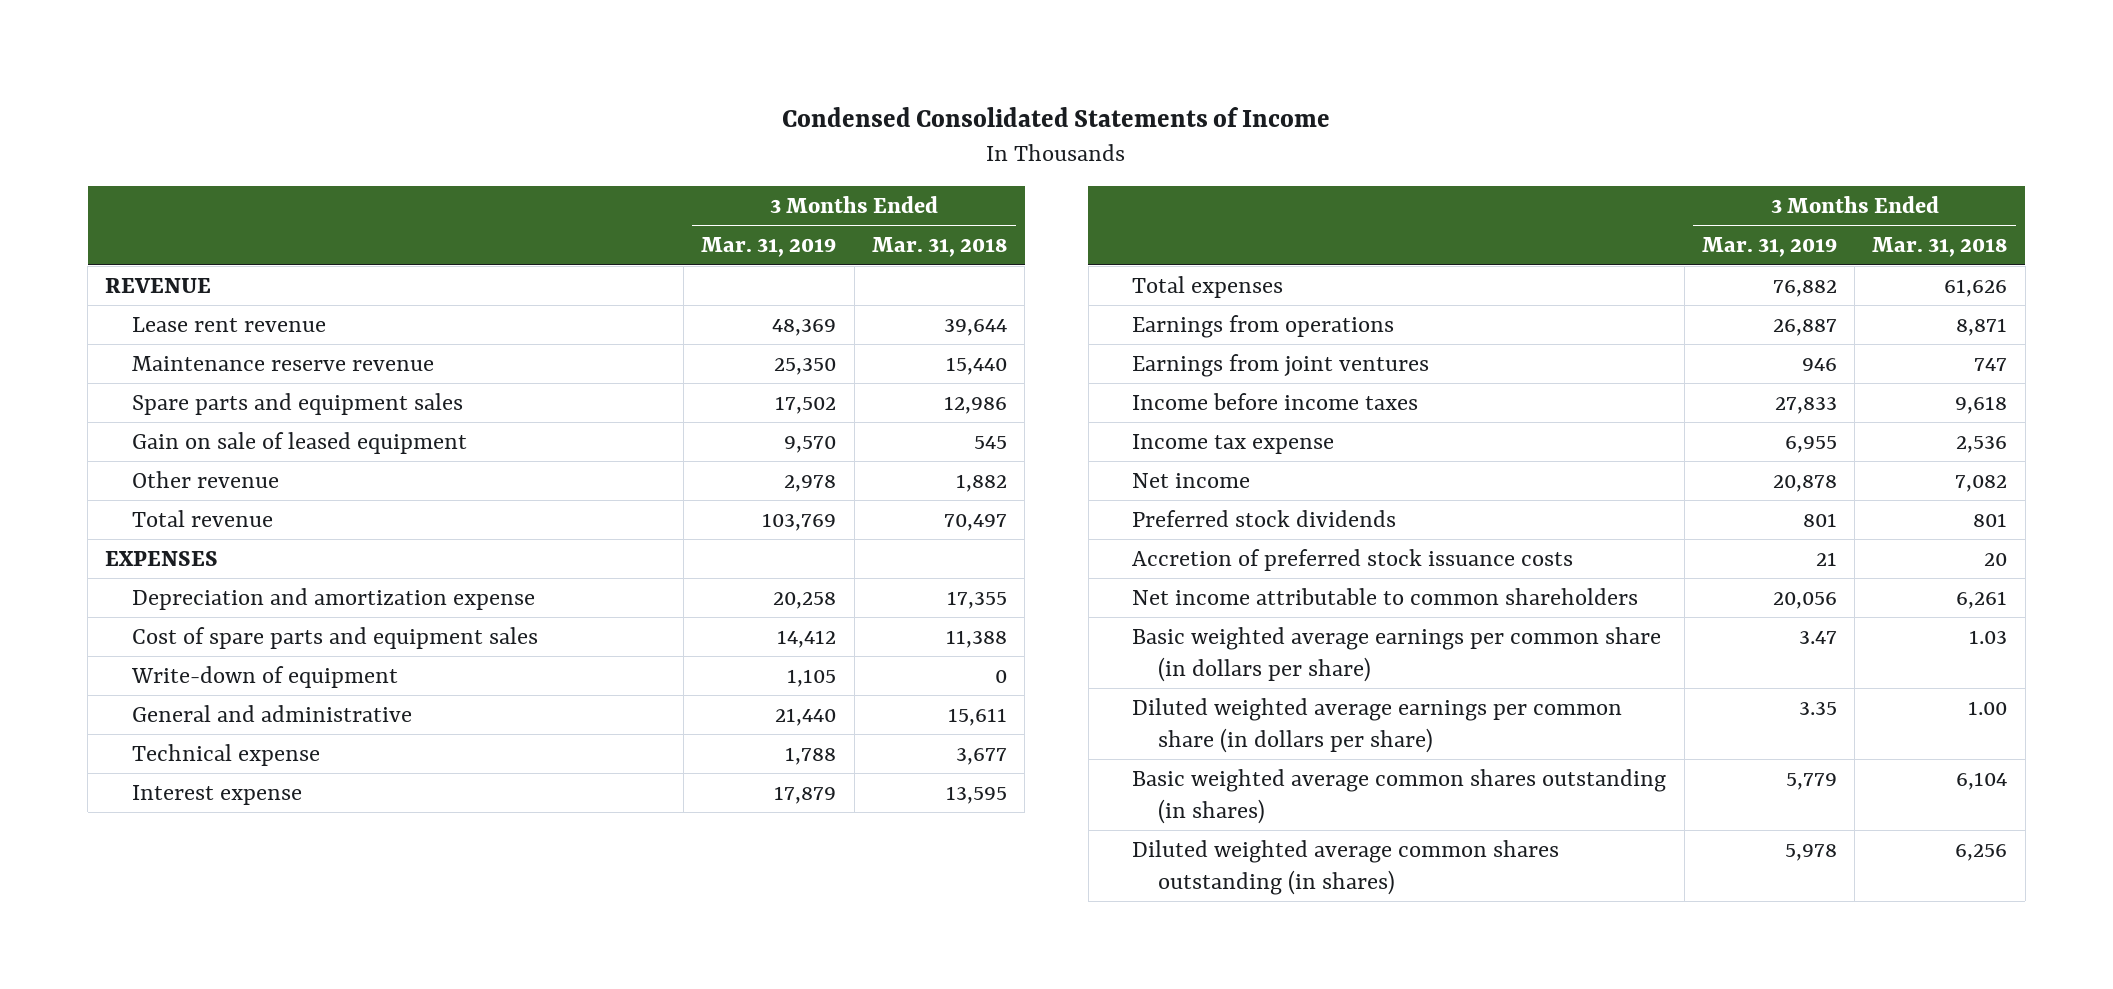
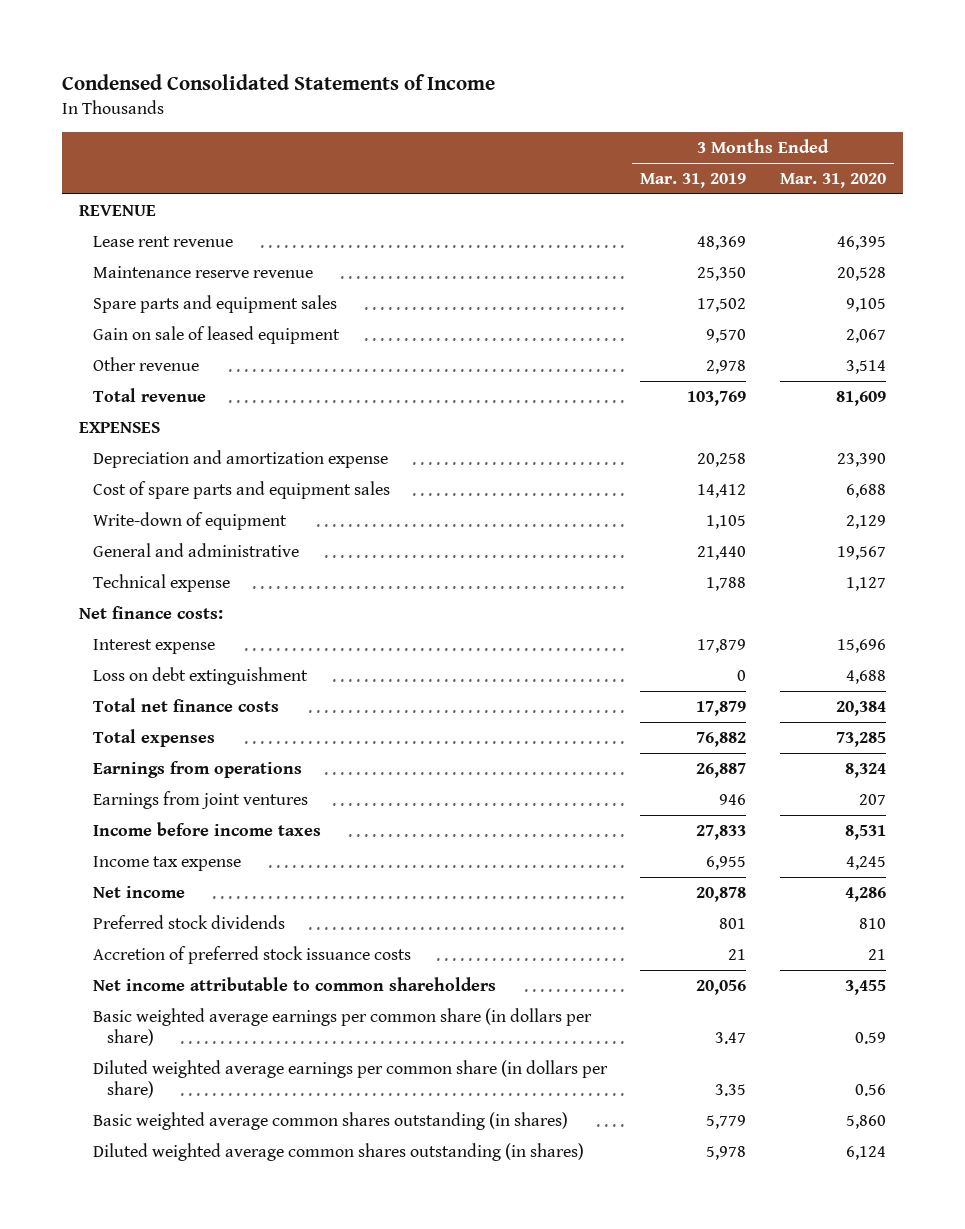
- | 3 Months Ended Mar. 31, 2019 | 3 Months Ended Mar. 31, 2018
+ | 3 Months Ended Mar. 31, 2019 | 3 Months Ended Mar. 31, 2020
+ Net finance costs:
+ Loss on debt extinguishment | 0 | 4,688
+ Total net finance costs | 17,879 | 20,384

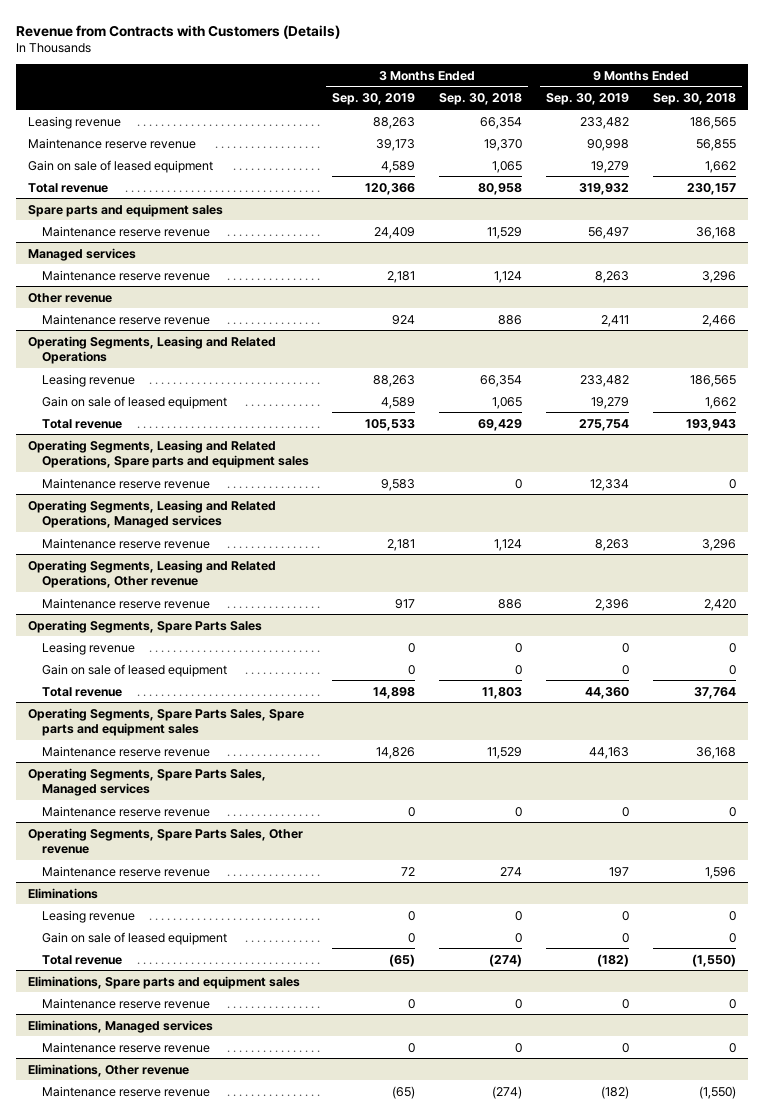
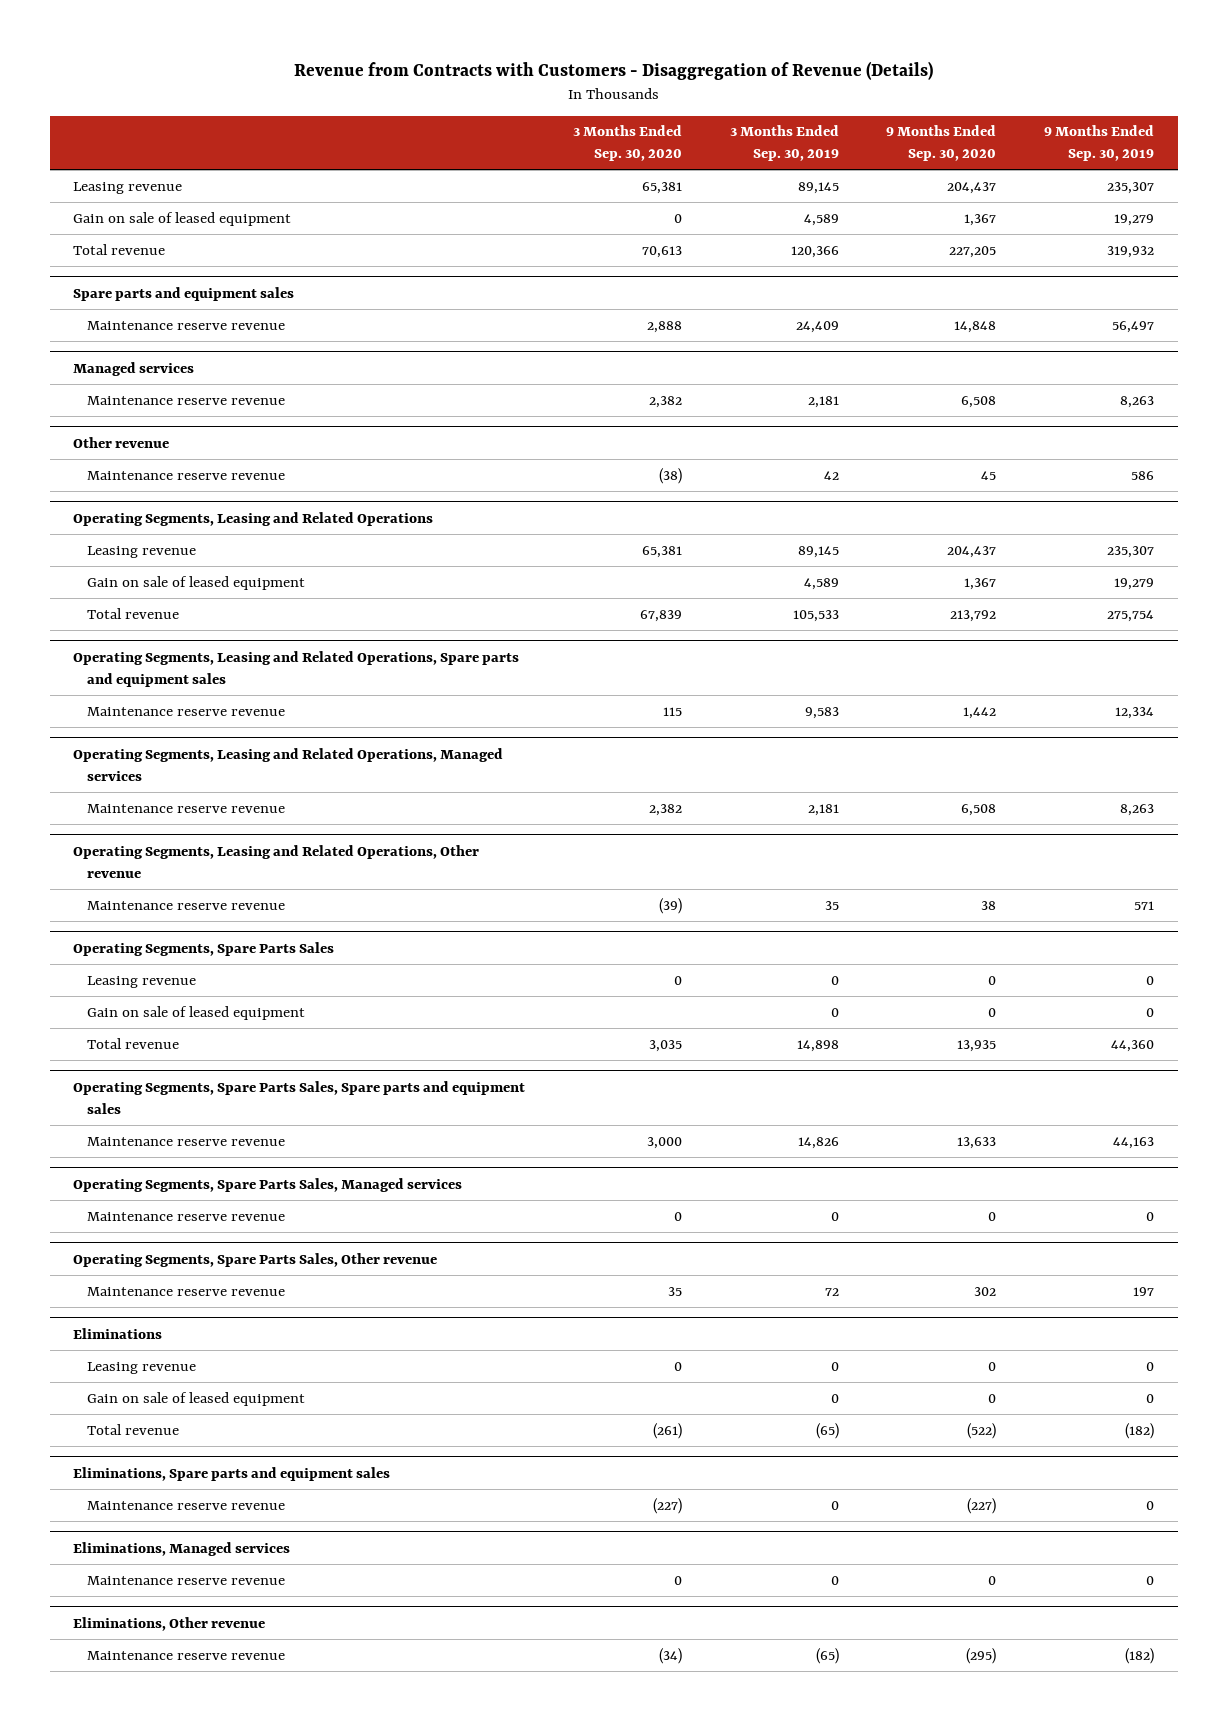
- Revenue from Contracts with Customers (Details)
+ Revenue from Contracts with Customers - Disaggregation of Revenue (Details)
- | 3 Months Ended Sep. 30, 2019 | 3 Months Ended Sep. 30, 2018 | 9 Months Ended Sep. 30, 2019 | 9 Months Ended Sep. 30, 2018
+ | 3 Months Ended Sep. 30, 2020 | 3 Months Ended Sep. 30, 2019 | 9 Months Ended Sep. 30, 2020 | 9 Months Ended Sep. 30, 2019
- Leasing revenue | 88,263 | 66,354 | 233,482 | 186,565
- Maintenance reserve revenue | 39,173 | 19,370 | 90,998 | 56,855
+ Leasing revenue | 65,381 | 89,145 | 204,437 | 235,307
@ Other revenue
- Maintenance reserve revenue | 924 | 886 | 2,411 | 2,466
+ Maintenance reserve revenue | (38) | 42 | 45 | 586
@ Operating Segments, Leasing and Related Operations
- Leasing revenue | 88,263 | 66,354 | 233,482 | 186,565
+ Leasing revenue | 65,381 | 89,145 | 204,437 | 235,307
@ Operating Segments, Leasing and Related Operations, Other revenue
- Maintenance reserve revenue | 917 | 886 | 2,396 | 2,420
+ Maintenance reserve revenue | (39) | 35 | 38 | 571

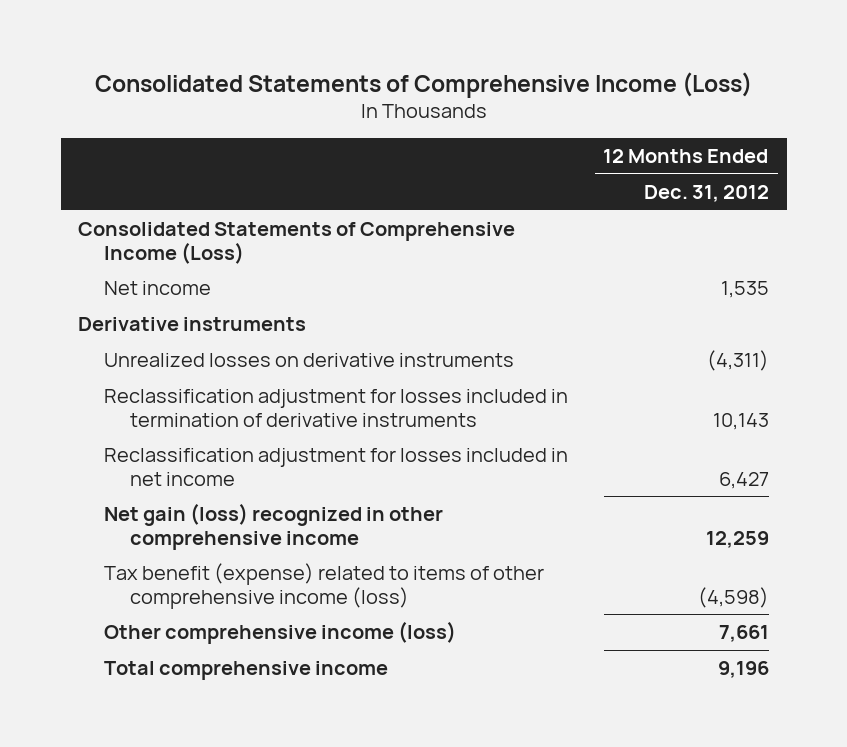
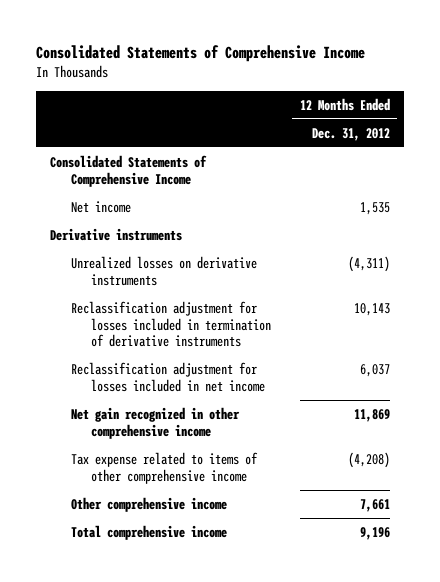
- Consolidated Statements of Comprehensive Income (Loss)
+ Consolidated Statements of Comprehensive Income
- Consolidated Statements of Comprehensive Income (Loss)
+ Consolidated Statements of Comprehensive Income
- Reclassification adjustment for losses included in net income | 6,427
- Net gain (loss) recognized in other comprehensive income | 12,259
- Tax benefit (expense) related to items of other comprehensive income (loss) | (4,598)
- Other comprehensive income (loss) | 7,661
+ Reclassification adjustment for losses included in net income | 6,037
+ Net gain recognized in other comprehensive income | 11,869
+ Tax expense related to items of other comprehensive income | (4,208)
+ Other comprehensive income | 7,661

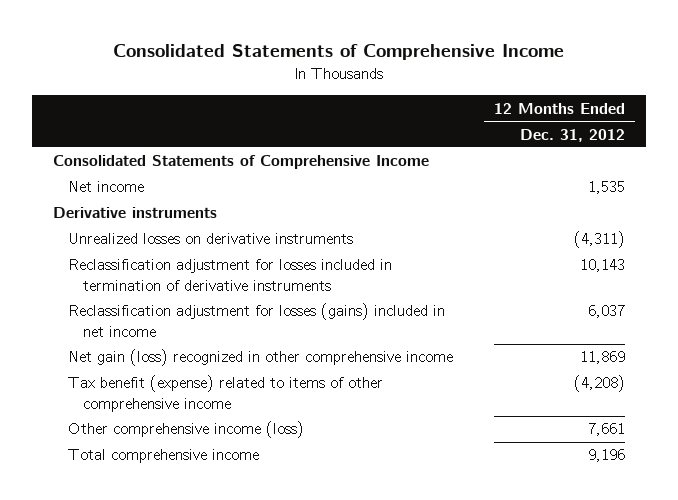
- Reclassification adjustment for losses included in net income | 6,037
- Net gain recognized in other comprehensive income | 11,869
- Tax expense related to items of other comprehensive income | (4,208)
- Other comprehensive income | 7,661
+ Reclassification adjustment for losses (gains) included in net income | 6,037
+ Net gain (loss) recognized in other comprehensive income | 11,869
+ Tax benefit (expense) related to items of other comprehensive income | (4,208)
+ Other comprehensive income (loss) | 7,661

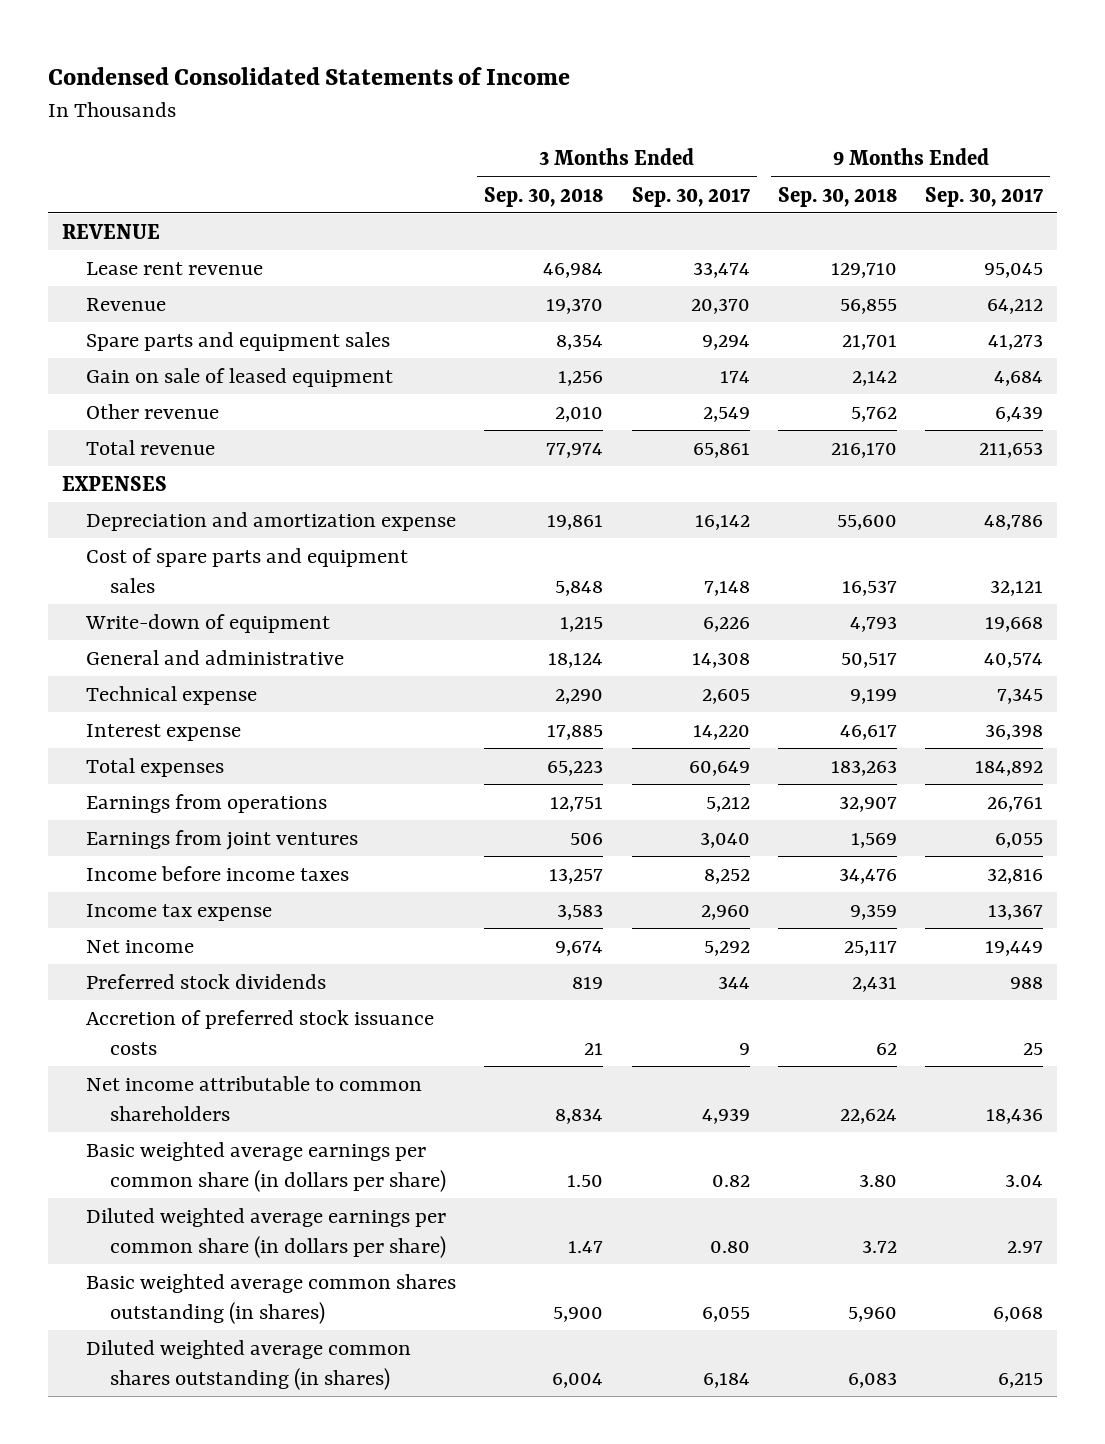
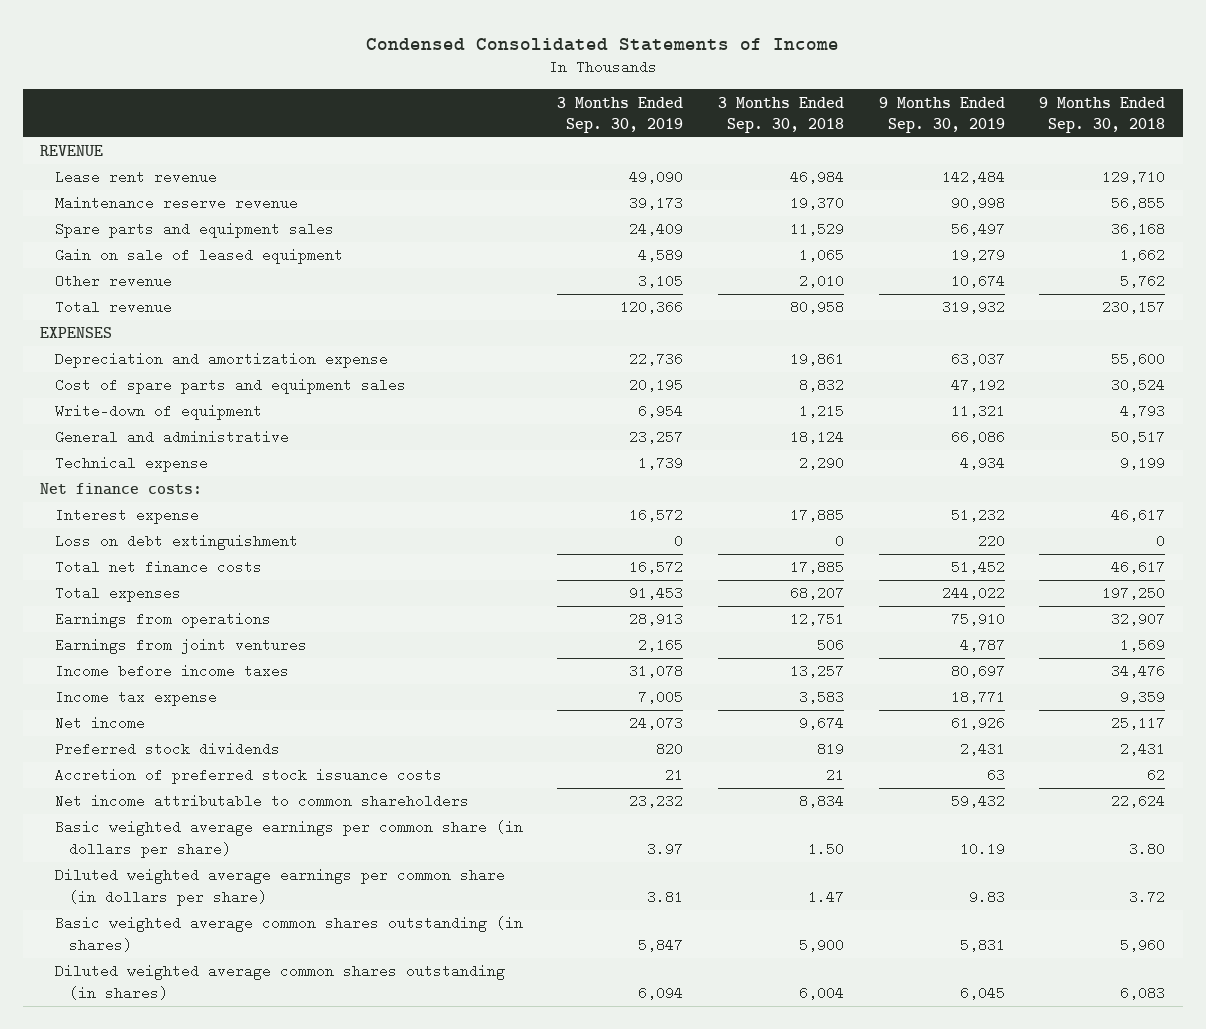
- | 3 Months Ended Sep. 30, 2018 | 3 Months Ended Sep. 30, 2017 | 9 Months Ended Sep. 30, 2018 | 9 Months Ended Sep. 30, 2017
+ | 3 Months Ended Sep. 30, 2019 | 3 Months Ended Sep. 30, 2018 | 9 Months Ended Sep. 30, 2019 | 9 Months Ended Sep. 30, 2018
- Revenue | 19,370 | 20,370 | 56,855 | 64,212
- Spare parts and equipment sales | 8,354 | 9,294 | 21,701 | 41,273
- Gain on sale of leased equipment | 1,256 | 174 | 2,142 | 4,684
+ Maintenance reserve revenue | 39,173 | 19,370 | 90,998 | 56,855
+ Spare parts and equipment sales | 24,409 | 11,529 | 56,497 | 36,168
+ Gain on sale of leased equipment | 4,589 | 1,065 | 19,279 | 1,662
- Total revenue | 77,974 | 65,861 | 216,170 | 211,653
+ Total revenue | 120,366 | 80,958 | 319,932 | 230,157
- Cost of spare parts and equipment sales | 5,848 | 7,148 | 16,537 | 32,121
+ Cost of spare parts and equipment sales | 20,195 | 8,832 | 47,192 | 30,524
+ Net finance costs:
- Total expenses | 65,223 | 60,649 | 183,263 | 184,892
+ Loss on debt extinguishment | 0 | 0 | 220 | 0
+ Total net finance costs | 16,572 | 17,885 | 51,452 | 46,617
+ Total expenses | 91,453 | 68,207 | 244,022 | 197,250

